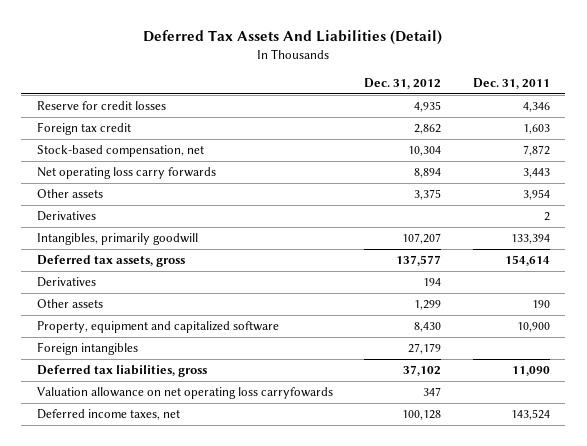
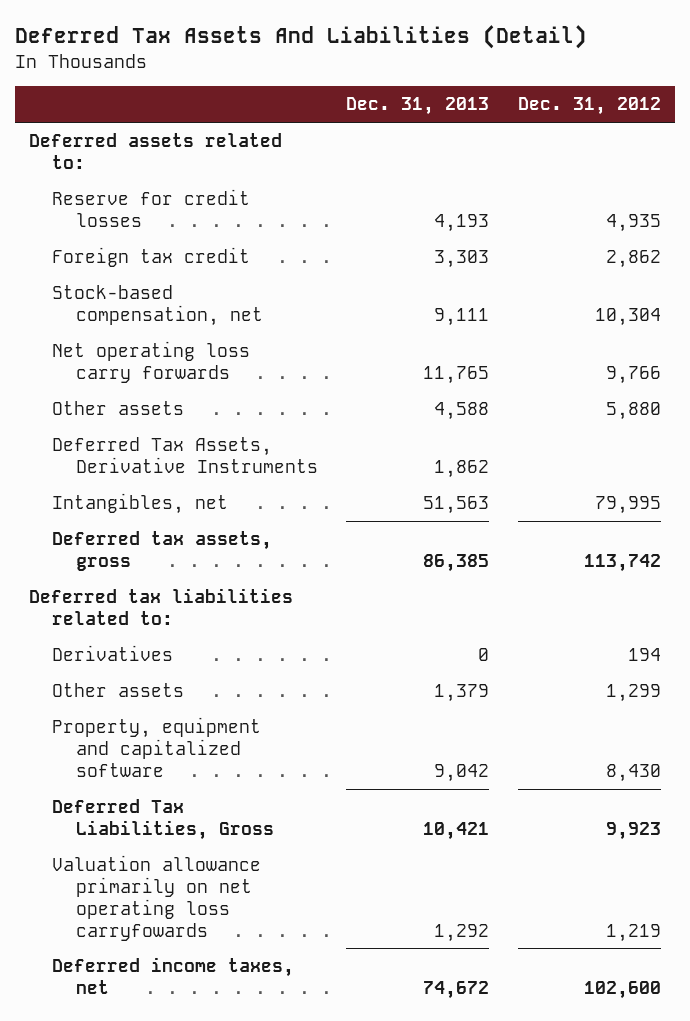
- | Dec. 31, 2012 | Dec. 31, 2011
+ | Dec. 31, 2013 | Dec. 31, 2012
+ Deferred assets related to:
- Net operating loss carry forwards | 8,894 | 3,443
- Other assets | 3,375 | 3,954
- Derivatives | | 2
- Intangibles, primarily goodwill | 107,207 | 133,394
- Deferred tax assets, gross | 137,577 | 154,614
+ Net operating loss carry forwards | 11,765 | 9,766
+ Other assets | 4,588 | 5,880
+ Deferred Tax Assets, Derivative Instruments | 1,862 |
+ Intangibles, net | 51,563 | 79,995
+ Deferred tax assets, gross | 86,385 | 113,742
+ Deferred tax liabilities related to:
- Foreign intangibles | 27,179 |
- Deferred tax liabilities, gross | 37,102 | 11,090
- Valuation allowance on net operating loss carryfowards | 347 |
- Deferred income taxes, net | 100,128 | 143,524
+ Deferred Tax Liabilities, Gross | 10,421 | 9,923
+ Valuation allowance primarily on net operating loss carryfowards | 1,292 | 1,219
+ Deferred income taxes, net | 74,672 | 102,600

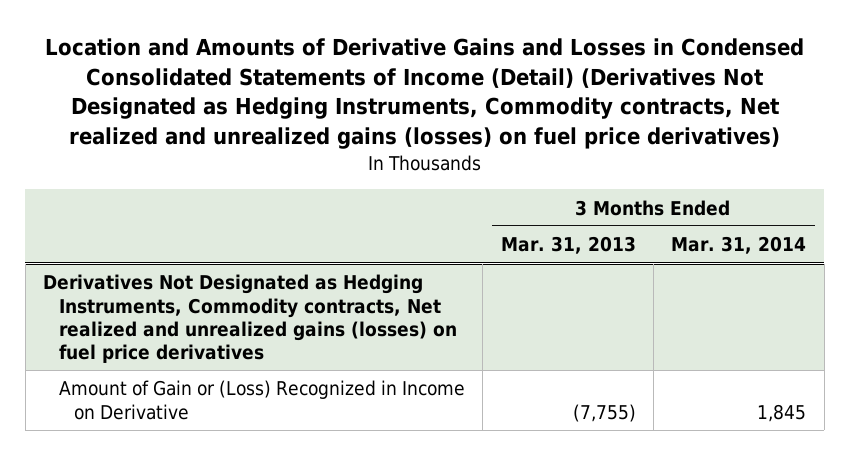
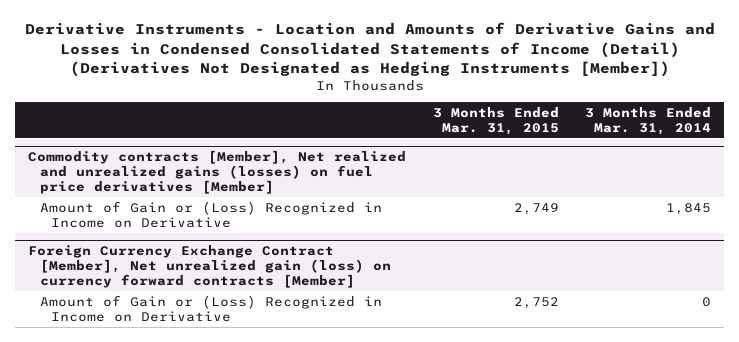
- Location and Amounts of Derivative Gains and Losses in Condensed Consolidated Statements of Income (Detail) (Derivatives Not Designated as Hedging Instruments, Commodity contracts, Net realized and unrealized gains (losses) on fuel price derivatives)
+ Derivative Instruments - Location and Amounts of Derivative Gains and Losses in Condensed Consolidated Statements of Income (Detail) (Derivatives Not Designated as Hedging Instruments [Member])
- | 3 Months Ended Mar. 31, 2013 | 3 Months Ended Mar. 31, 2014
+ | 3 Months Ended Mar. 31, 2015 | 3 Months Ended Mar. 31, 2014
- Derivatives Not Designated as Hedging Instruments, Commodity contracts, Net realized and unrealized gains (losses) on fuel price derivatives
+ Commodity contracts [Member], Net realized and unrealized gains (losses) on fuel price derivatives [Member]
+ Foreign Currency Exchange Contract [Member], Net unrealized gain (loss) on currency forward contracts [Member]
+ Amount of Gain or (Loss) Recognized in Income on Derivative | 2,752 | 0

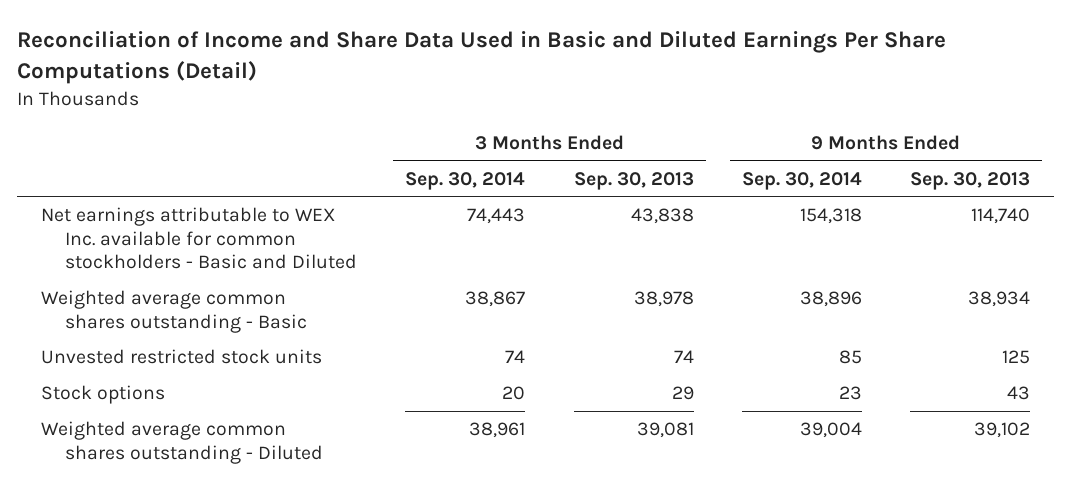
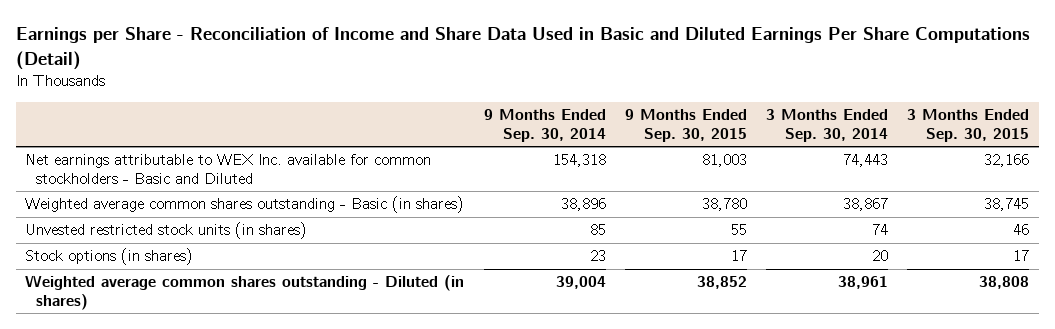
- Reconciliation of Income and Share Data Used in Basic and Diluted Earnings Per Share Computations (Detail)
+ Earnings per Share - Reconciliation of Income and Share Data Used in Basic and Diluted Earnings Per Share Computations (Detail)
- | 3 Months Ended Sep. 30, 2014 | 3 Months Ended Sep. 30, 2013 | 9 Months Ended Sep. 30, 2014 | 9 Months Ended Sep. 30, 2013
+ | 9 Months Ended Sep. 30, 2014 | 9 Months Ended Sep. 30, 2015 | 3 Months Ended Sep. 30, 2014 | 3 Months Ended Sep. 30, 2015
- Weighted average common shares outstanding - Basic | 38,867 | 38,978 | 38,896 | 38,934
- Unvested restricted stock units | 74 | 74 | 85 | 125
- Stock options | 20 | 29 | 23 | 43
- Weighted average common shares outstanding - Diluted | 38,961 | 39,081 | 39,004 | 39,102
+ Weighted average common shares outstanding - Basic (in shares) | 38,896 | 38,780 | 38,867 | 38,745
+ Unvested restricted stock units (in shares) | 85 | 55 | 74 | 46
+ Stock options (in shares) | 23 | 17 | 20 | 17
+ Weighted average common shares outstanding - Diluted (in shares) | 39,004 | 38,852 | 38,961 | 38,808

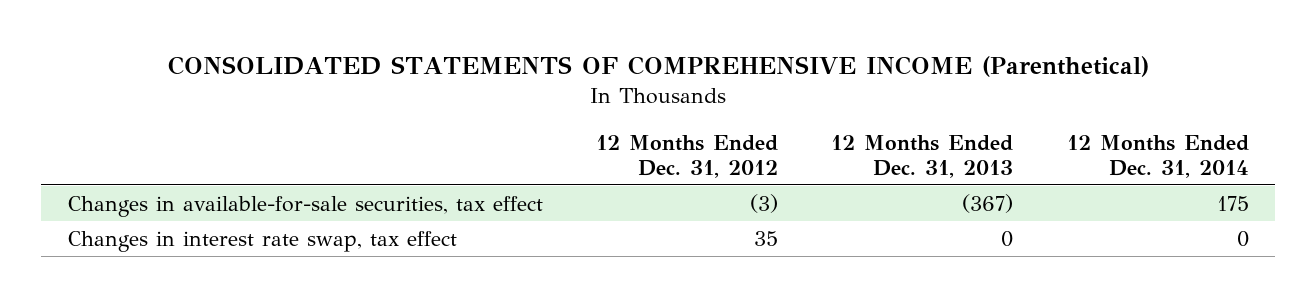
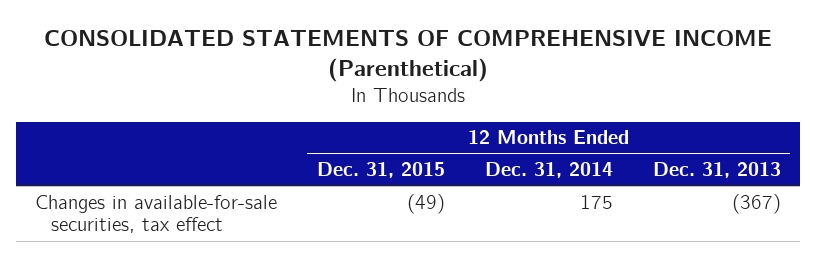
- | 12 Months Ended Dec. 31, 2012 | 12 Months Ended Dec. 31, 2013 | 12 Months Ended Dec. 31, 2014
+ | 12 Months Ended Dec. 31, 2015 | 12 Months Ended Dec. 31, 2014 | 12 Months Ended Dec. 31, 2013
- Changes in interest rate swap, tax effect | 35 | 0 | 0

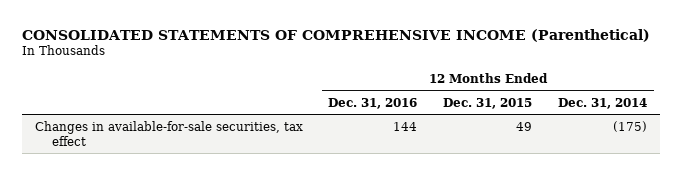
- | 12 Months Ended Dec. 31, 2015 | 12 Months Ended Dec. 31, 2014 | 12 Months Ended Dec. 31, 2013
+ | 12 Months Ended Dec. 31, 2016 | 12 Months Ended Dec. 31, 2015 | 12 Months Ended Dec. 31, 2014
- Changes in available-for-sale securities, tax effect | (49) | 175 | (367)
+ Changes in available-for-sale securities, tax effect | 144 | 49 | (175)

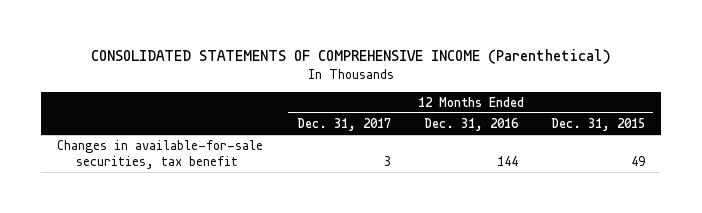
- | 12 Months Ended Dec. 31, 2016 | 12 Months Ended Dec. 31, 2015 | 12 Months Ended Dec. 31, 2014
+ | 12 Months Ended Dec. 31, 2017 | 12 Months Ended Dec. 31, 2016 | 12 Months Ended Dec. 31, 2015
- Changes in available-for-sale securities, tax effect | 144 | 49 | (175)
+ Changes in available-for-sale securities, tax benefit | 3 | 144 | 49

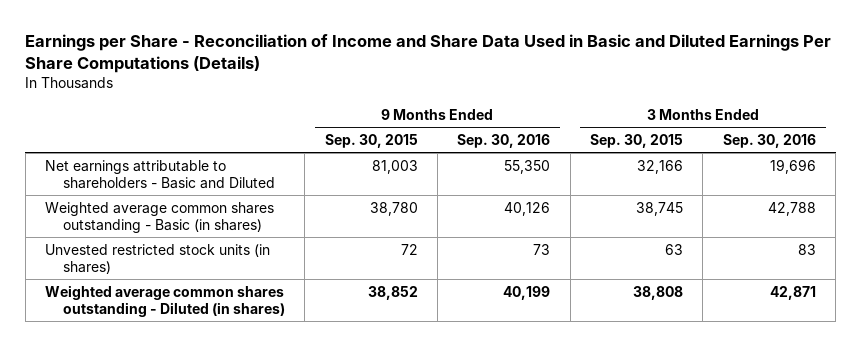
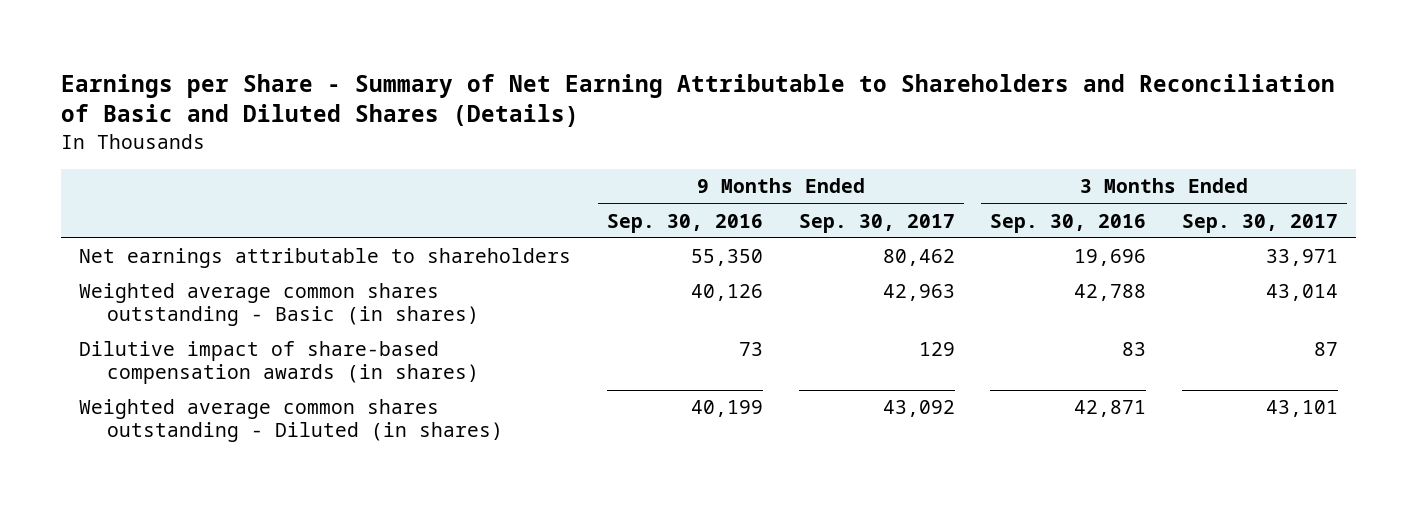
- Earnings per Share - Reconciliation of Income and Share Data Used in Basic and Diluted Earnings Per Share Computations (Details)
+ Earnings per Share - Summary of Net Earning Attributable to Shareholders and Reconciliation of Basic and Diluted Shares (Details)
- | 9 Months Ended Sep. 30, 2015 | 9 Months Ended Sep. 30, 2016 | 3 Months Ended Sep. 30, 2015 | 3 Months Ended Sep. 30, 2016
+ | 9 Months Ended Sep. 30, 2016 | 9 Months Ended Sep. 30, 2017 | 3 Months Ended Sep. 30, 2016 | 3 Months Ended Sep. 30, 2017
- Net earnings attributable to shareholders - Basic and Diluted | 81,003 | 55,350 | 32,166 | 19,696
+ Net earnings attributable to shareholders | 55,350 | 80,462 | 19,696 | 33,971
- Unvested restricted stock units (in shares) | 72 | 73 | 63 | 83
+ Dilutive impact of share-based compensation awards (in shares) | 73 | 129 | 83 | 87

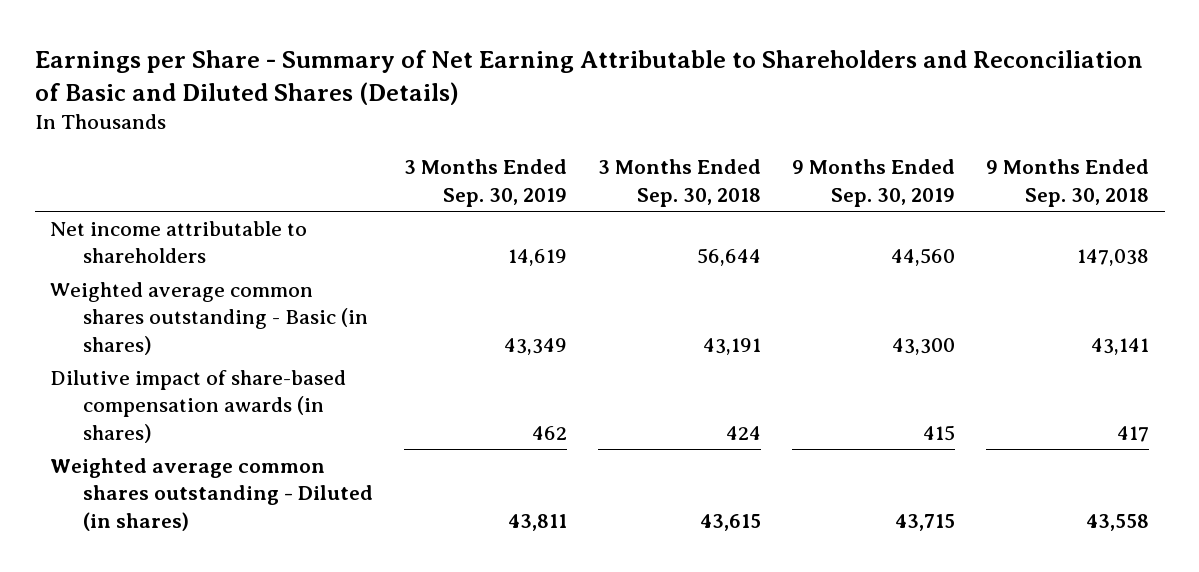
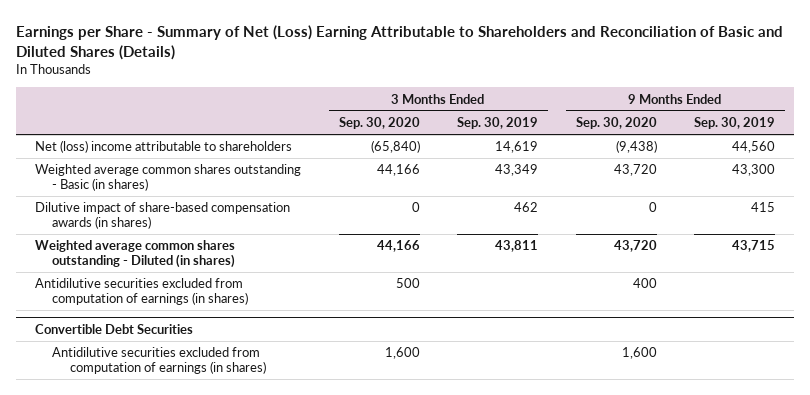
- Earnings per Share - Summary of Net Earning Attributable to Shareholders and Reconciliation of Basic and Diluted Shares (Details)
+ Earnings per Share - Summary of Net (Loss) Earning Attributable to Shareholders and Reconciliation of Basic and Diluted Shares (Details)
- | 3 Months Ended Sep. 30, 2019 | 3 Months Ended Sep. 30, 2018 | 9 Months Ended Sep. 30, 2019 | 9 Months Ended Sep. 30, 2018
+ | 3 Months Ended Sep. 30, 2020 | 3 Months Ended Sep. 30, 2019 | 9 Months Ended Sep. 30, 2020 | 9 Months Ended Sep. 30, 2019
- Net income attributable to shareholders | 14,619 | 56,644 | 44,560 | 147,038
+ Net (loss) income attributable to shareholders | (65,840) | 14,619 | (9,438) | 44,560
+ Antidilutive securities excluded from computation of earnings (in shares) | 500 | | 400 |
+ Convertible Debt Securities
+ Antidilutive securities excluded from computation of earnings (in shares) | 1,600 | | 1,600 |

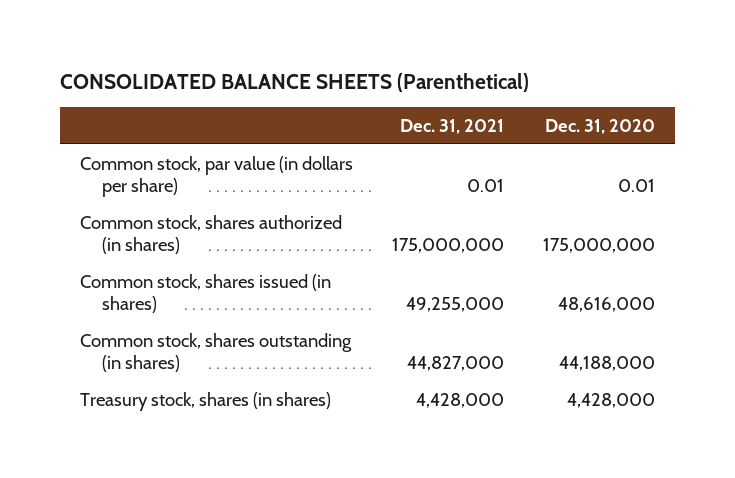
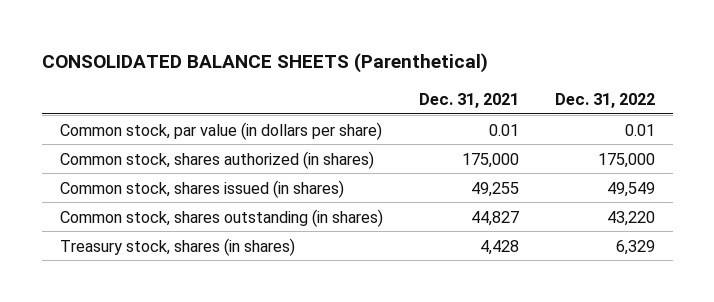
- | Dec. 31, 2021 | Dec. 31, 2020
+ | Dec. 31, 2021 | Dec. 31, 2022
- Common stock, shares authorized (in shares) | 175,000,000 | 175,000,000
- Common stock, shares issued (in shares) | 49,255,000 | 48,616,000
- Common stock, shares outstanding (in shares) | 44,827,000 | 44,188,000
- Treasury stock, shares (in shares) | 4,428,000 | 4,428,000
+ Common stock, shares authorized (in shares) | 175,000 | 175,000
+ Common stock, shares issued (in shares) | 49,255 | 49,549
+ Common stock, shares outstanding (in shares) | 44,827 | 43,220
+ Treasury stock, shares (in shares) | 4,428 | 6,329

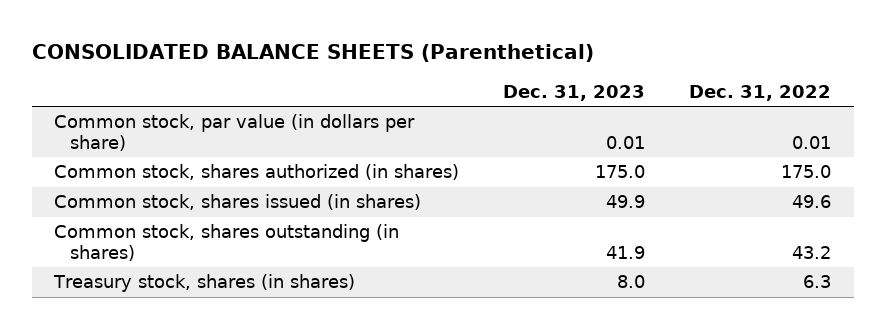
- | Dec. 31, 2021 | Dec. 31, 2022
+ | Dec. 31, 2023 | Dec. 31, 2022
- Common stock, shares authorized (in shares) | 175,000 | 175,000
- Common stock, shares issued (in shares) | 49,255 | 49,549
- Common stock, shares outstanding (in shares) | 44,827 | 43,220
- Treasury stock, shares (in shares) | 4,428 | 6,329
+ Common stock, shares authorized (in shares) | 175.0 | 175.0
+ Common stock, shares issued (in shares) | 49.9 | 49.6
+ Common stock, shares outstanding (in shares) | 41.9 | 43.2
+ Treasury stock, shares (in shares) | 8.0 | 6.3

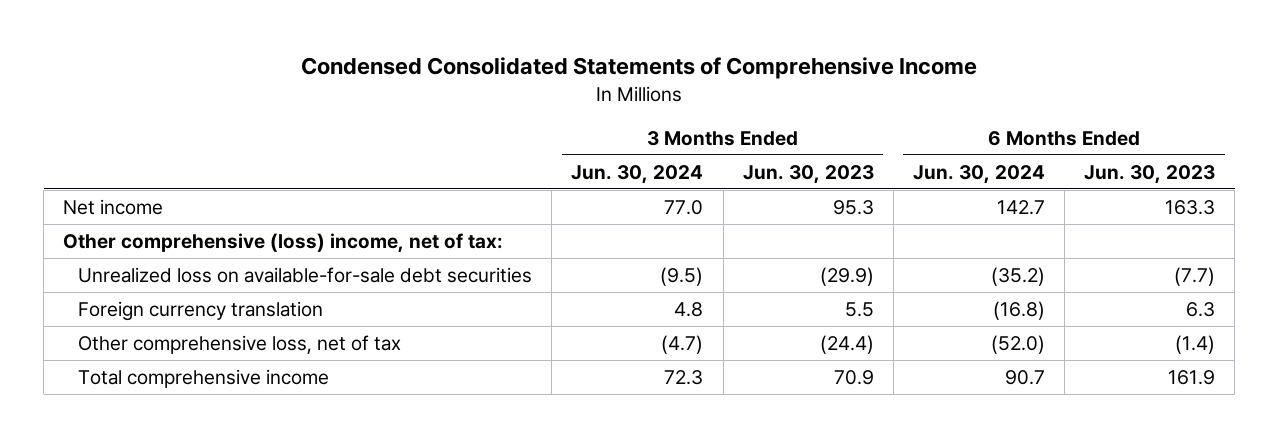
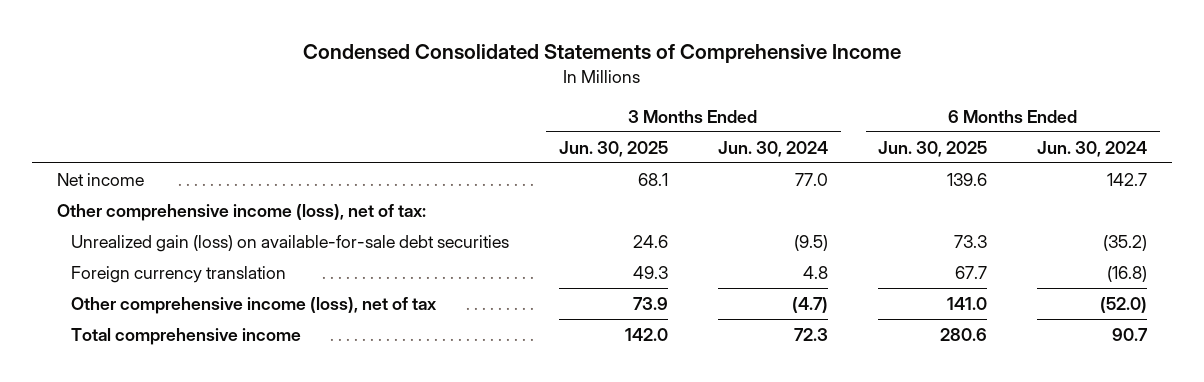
- | 3 Months Ended Jun. 30, 2024 | 3 Months Ended Jun. 30, 2023 | 6 Months Ended Jun. 30, 2024 | 6 Months Ended Jun. 30, 2023
+ | 3 Months Ended Jun. 30, 2025 | 3 Months Ended Jun. 30, 2024 | 6 Months Ended Jun. 30, 2025 | 6 Months Ended Jun. 30, 2024
- Other comprehensive (loss) income, net of tax:
- Unrealized loss on available-for-sale debt securities | (9.5) | (29.9) | (35.2) | (7.7)
+ Other comprehensive income (loss), net of tax:
+ Unrealized gain (loss) on available-for-sale debt securities | 24.6 | (9.5) | 73.3 | (35.2)
- Other comprehensive loss, net of tax | (4.7) | (24.4) | (52.0) | (1.4)
+ Other comprehensive income (loss), net of tax | 73.9 | (4.7) | 141.0 | (52.0)

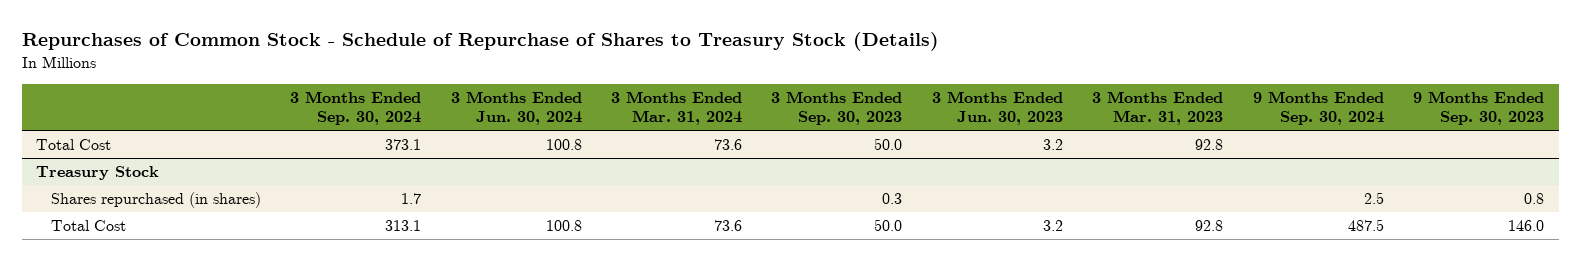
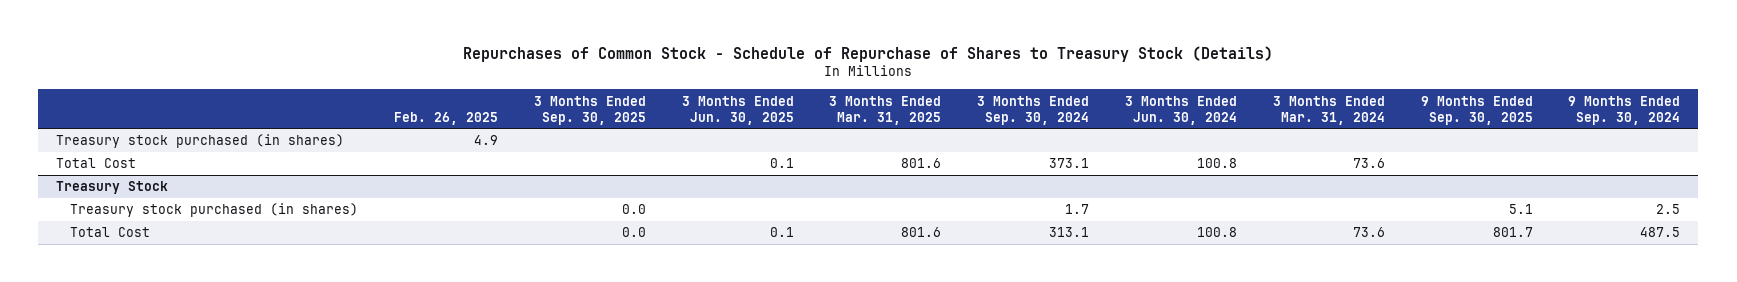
- | 3 Months Ended Sep. 30, 2024 | 3 Months Ended Jun. 30, 2024 | 3 Months Ended Mar. 31, 2024 | 3 Months Ended Sep. 30, 2023 | 3 Months Ended Jun. 30, 2023 | 3 Months Ended Mar. 31, 2023 | 9 Months Ended Sep. 30, 2024 | 9 Months Ended Sep. 30, 2023
+ | Feb. 26, 2025 | 3 Months Ended Sep. 30, 2025 | 3 Months Ended Jun. 30, 2025 | 3 Months Ended Mar. 31, 2025 | 3 Months Ended Sep. 30, 2024 | 3 Months Ended Jun. 30, 2024 | 3 Months Ended Mar. 31, 2024 | 9 Months Ended Sep. 30, 2025 | 9 Months Ended Sep. 30, 2024
+ Treasury stock purchased (in shares) | 4.9 | | | | | | | |
@ Treasury Stock
- Shares repurchased (in shares) | 1.7 | | | 0.3 | | | 2.5 | 0.8
+ Treasury stock purchased (in shares) | | 0.0 | | | 1.7 | | | 5.1 | 2.5

